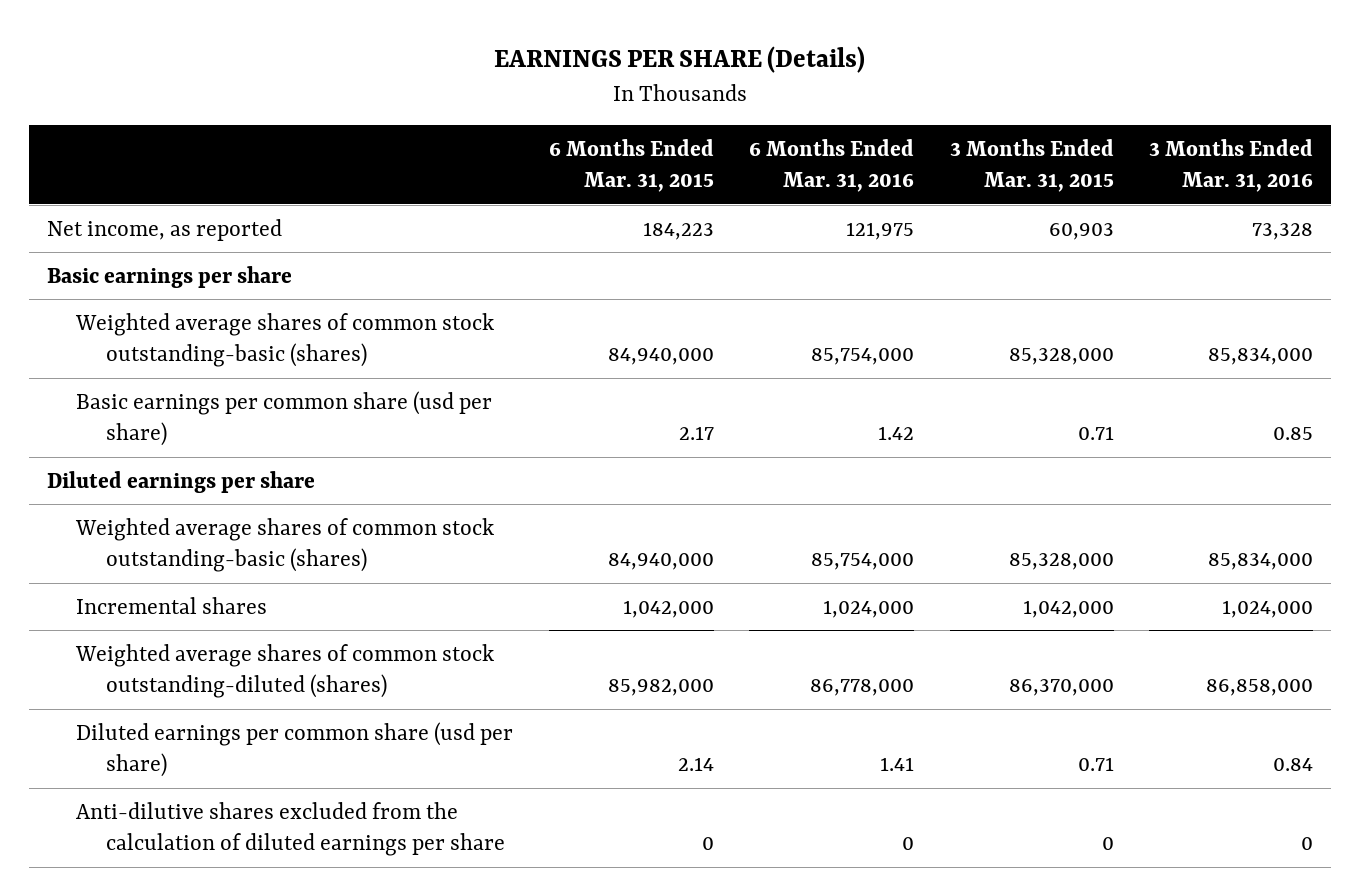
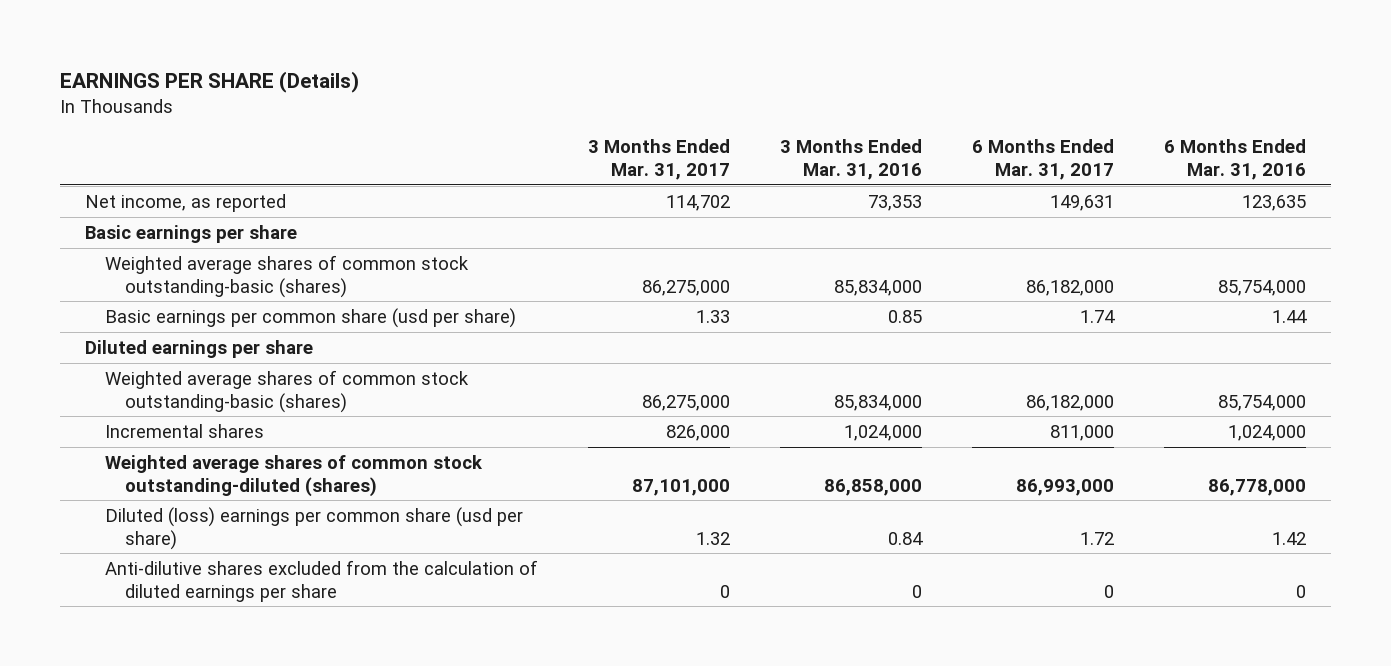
- | 6 Months Ended Mar. 31, 2015 | 6 Months Ended Mar. 31, 2016 | 3 Months Ended Mar. 31, 2015 | 3 Months Ended Mar. 31, 2016
+ | 3 Months Ended Mar. 31, 2017 | 3 Months Ended Mar. 31, 2016 | 6 Months Ended Mar. 31, 2017 | 6 Months Ended Mar. 31, 2016
- Net income, as reported | 184,223 | 121,975 | 60,903 | 73,328
+ Net income, as reported | 114,702 | 73,353 | 149,631 | 123,635
- Basic earnings per common share (usd per share) | 2.17 | 1.42 | 0.71 | 0.85
+ Basic earnings per common share (usd per share) | 1.33 | 0.85 | 1.74 | 1.44
- Diluted earnings per common share (usd per share) | 2.14 | 1.41 | 0.71 | 0.84
+ Diluted (loss) earnings per common share (usd per share) | 1.32 | 0.84 | 1.72 | 1.42

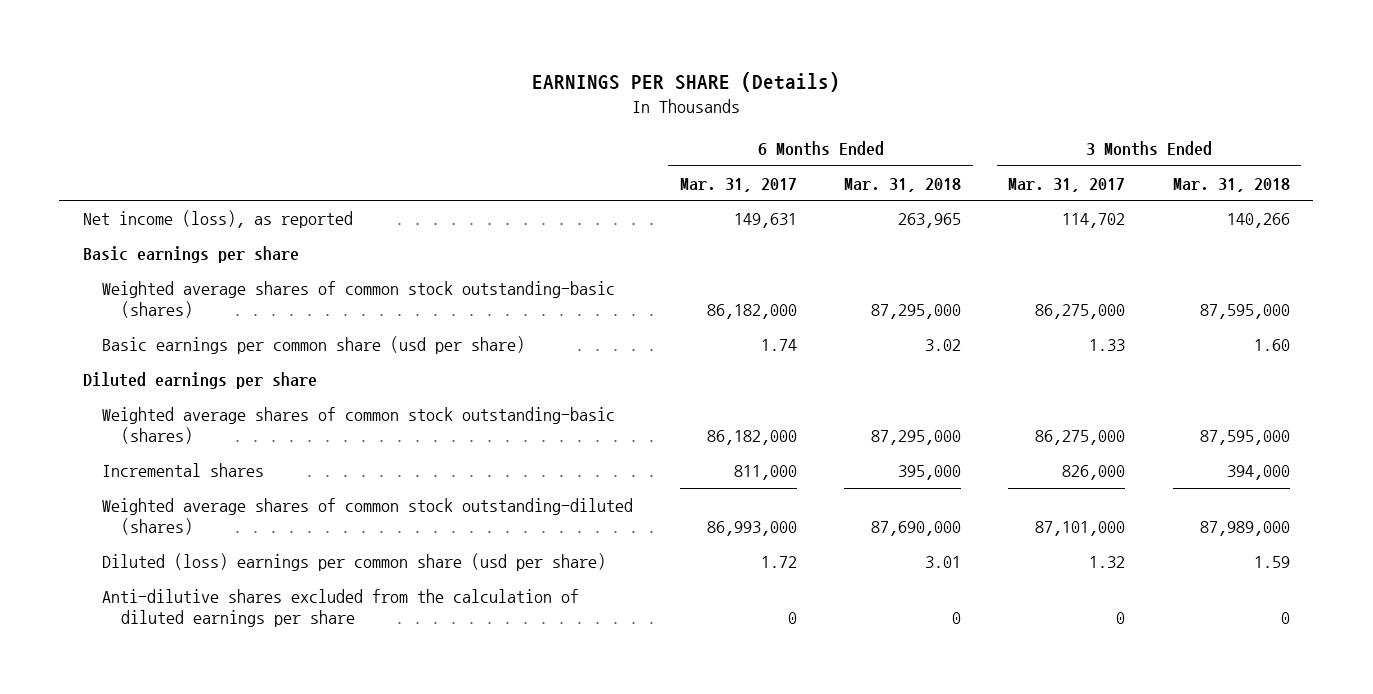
- | 3 Months Ended Mar. 31, 2017 | 3 Months Ended Mar. 31, 2016 | 6 Months Ended Mar. 31, 2017 | 6 Months Ended Mar. 31, 2016
+ | 6 Months Ended Mar. 31, 2017 | 6 Months Ended Mar. 31, 2018 | 3 Months Ended Mar. 31, 2017 | 3 Months Ended Mar. 31, 2018
- Net income, as reported | 114,702 | 73,353 | 149,631 | 123,635
+ Net income (loss), as reported | 149,631 | 263,965 | 114,702 | 140,266

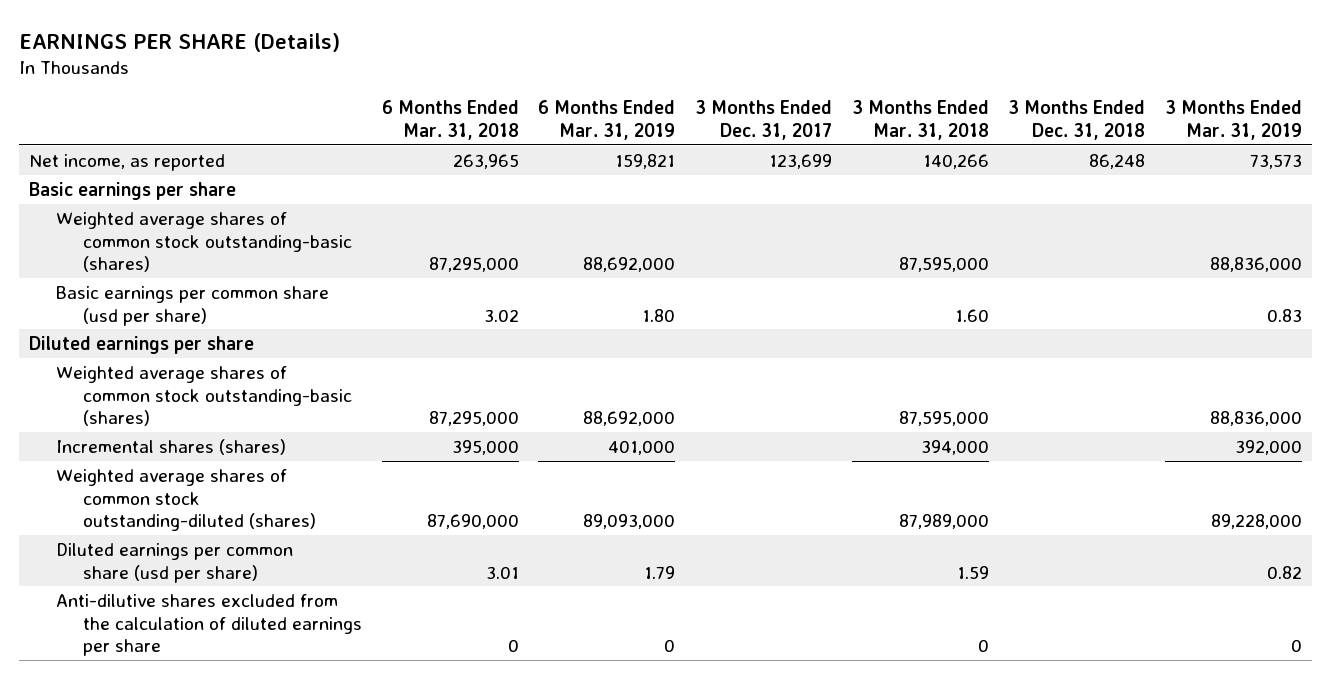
- | 6 Months Ended Mar. 31, 2017 | 6 Months Ended Mar. 31, 2018 | 3 Months Ended Mar. 31, 2017 | 3 Months Ended Mar. 31, 2018
+ | 6 Months Ended Mar. 31, 2018 | 6 Months Ended Mar. 31, 2019 | 3 Months Ended Dec. 31, 2017 | 3 Months Ended Mar. 31, 2018 | 3 Months Ended Dec. 31, 2018 | 3 Months Ended Mar. 31, 2019
- Net income (loss), as reported | 149,631 | 263,965 | 114,702 | 140,266
+ Net income, as reported | 263,965 | 159,821 | 123,699 | 140,266 | 86,248 | 73,573
- Incremental shares | 811,000 | 395,000 | 826,000 | 394,000
+ Incremental shares (shares) | 395,000 | 401,000 | | 394,000 | | 392,000
- Diluted (loss) earnings per common share (usd per share) | 1.72 | 3.01 | 1.32 | 1.59
+ Diluted earnings per common share (usd per share) | 3.01 | 1.79 | | 1.59 | | 0.82

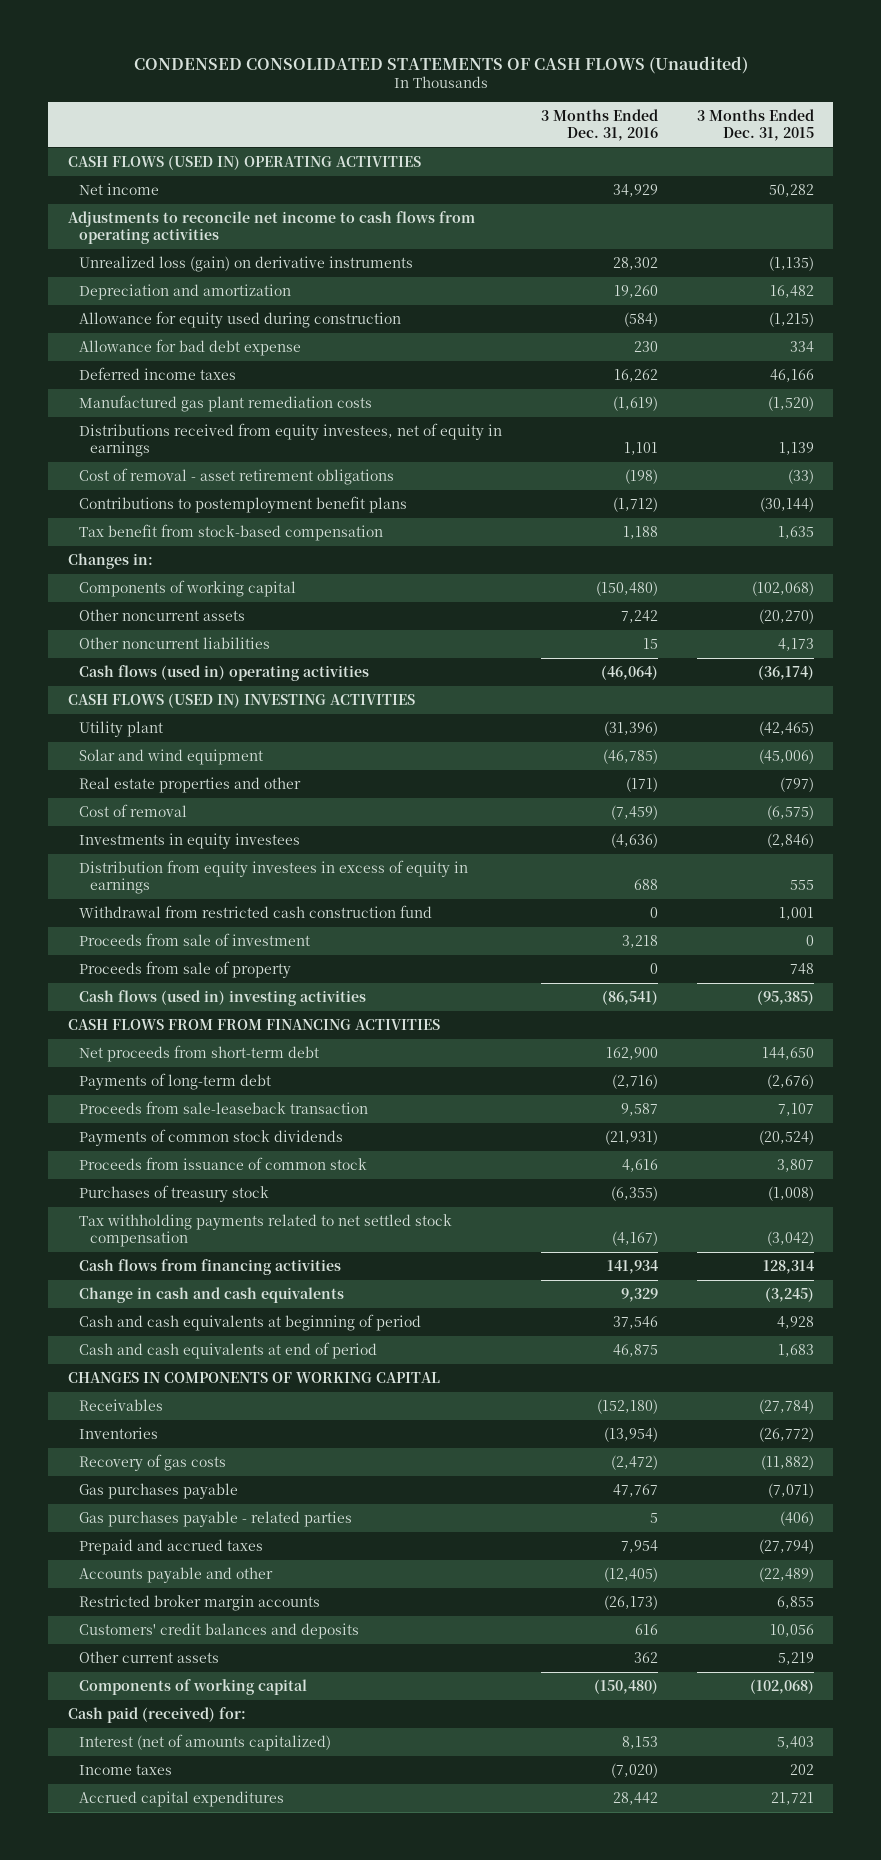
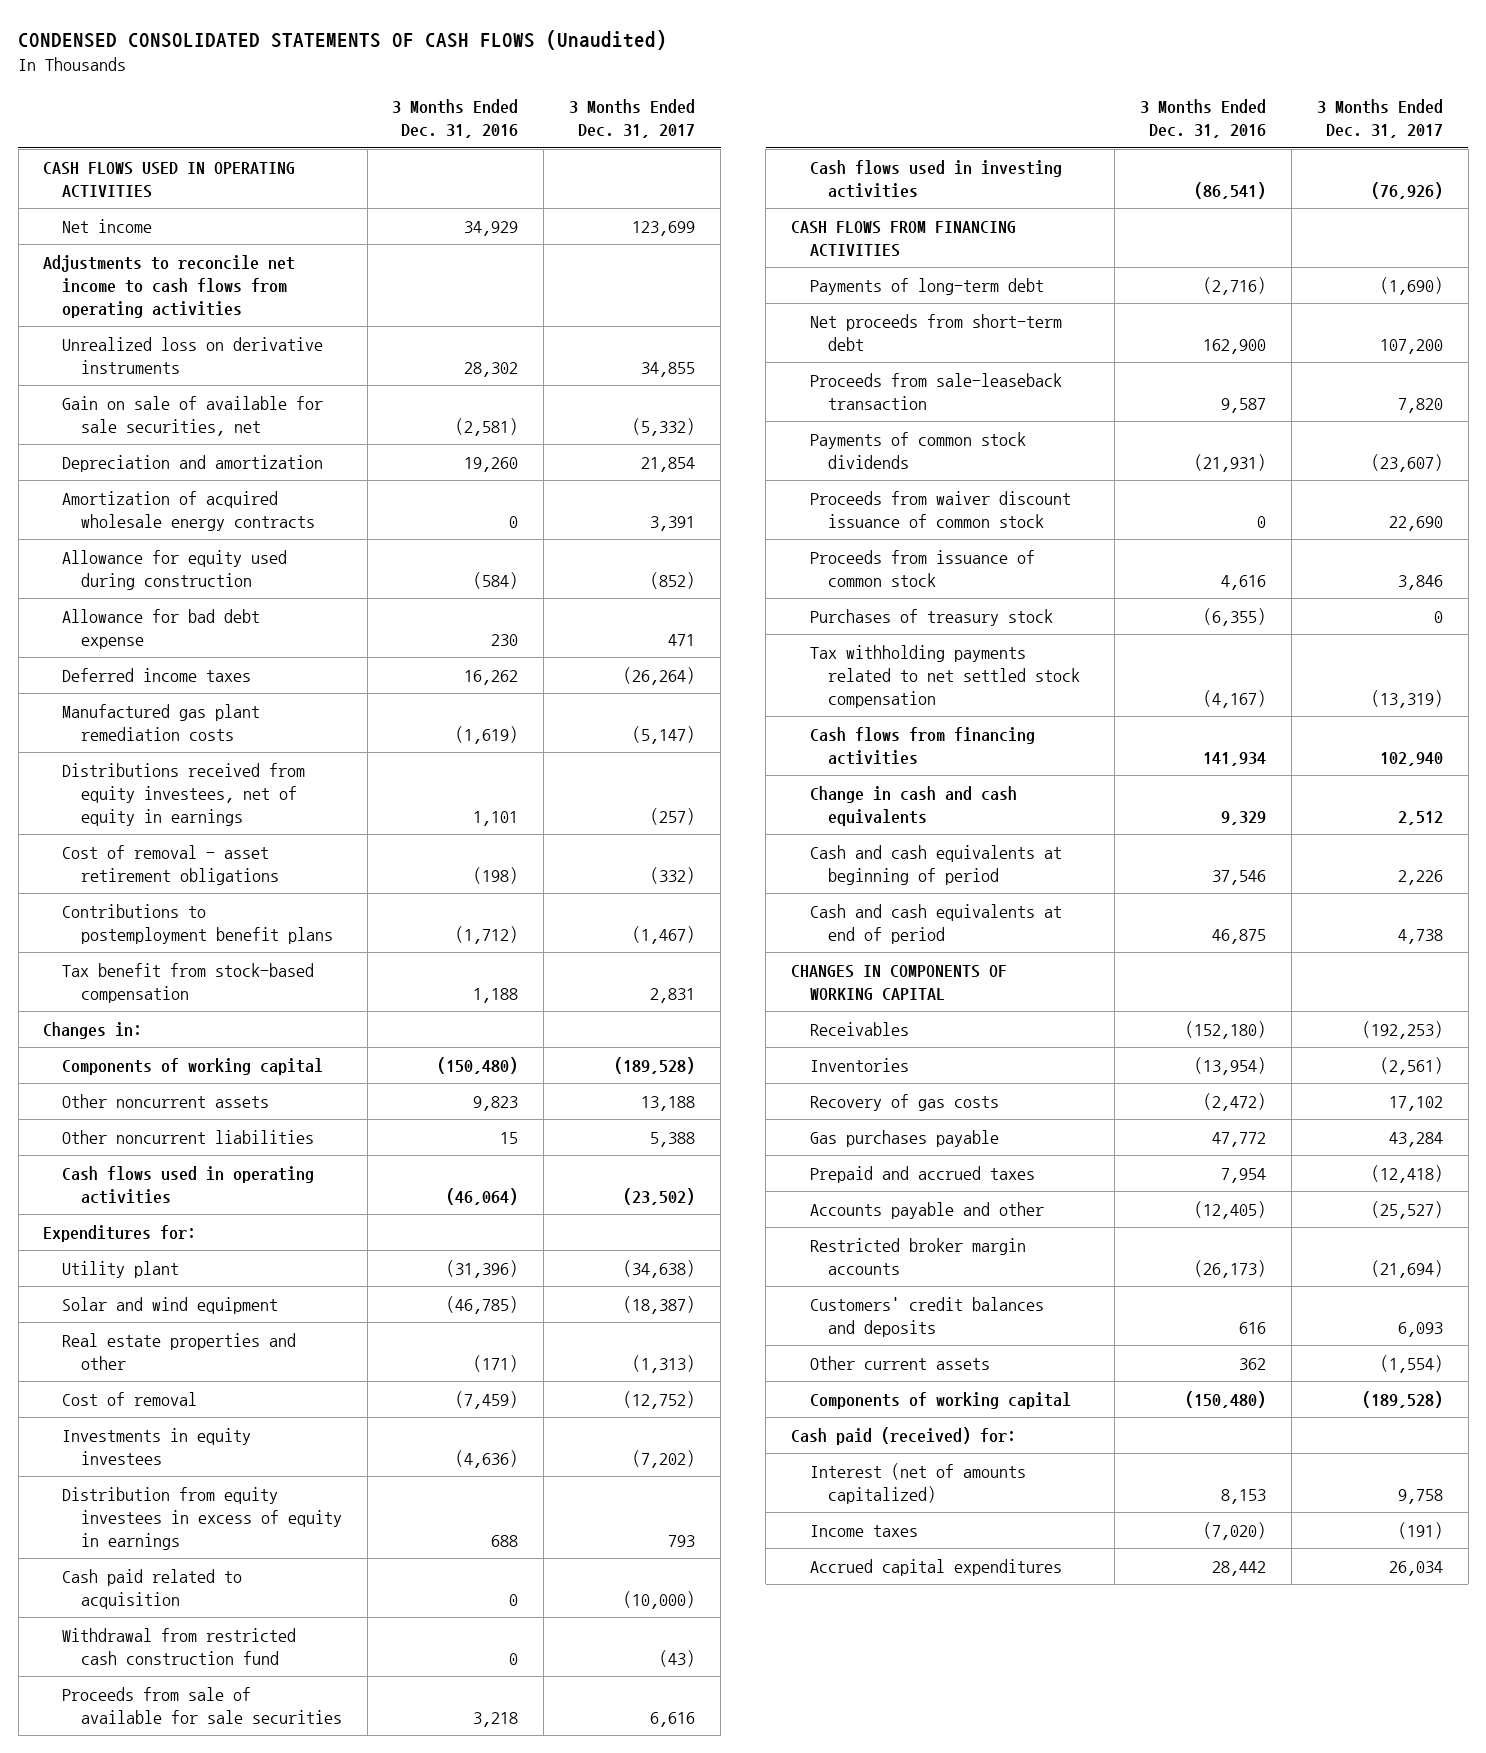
- | 3 Months Ended Dec. 31, 2016 | 3 Months Ended Dec. 31, 2015
+ | 3 Months Ended Dec. 31, 2016 | 3 Months Ended Dec. 31, 2017
- CASH FLOWS (USED IN) OPERATING ACTIVITIES
+ CASH FLOWS USED IN OPERATING ACTIVITIES
- Unrealized loss (gain) on derivative instruments | 28,302 | (1,135)
+ Unrealized loss on derivative instruments | 28,302 | 34,855
+ Gain on sale of available for sale securities, net | (2,581) | (5,332)
+ Amortization of acquired wholesale energy contracts | 0 | 3,391
- Other noncurrent assets | 7,242 | (20,270)
+ Other noncurrent assets | 9,823 | 13,188
- Cash flows (used in) operating activities | (46,064) | (36,174)
- CASH FLOWS (USED IN) INVESTING ACTIVITIES
+ Cash flows used in operating activities | (46,064) | (23,502)
+ Expenditures for:
+ Cash paid related to acquisition | 0 | (10,000)
- Proceeds from sale of investment | 3,218 | 0
- Proceeds from sale of property | 0 | 748
- Cash flows (used in) investing activities | (86,541) | (95,385)
- CASH FLOWS FROM FROM FINANCING ACTIVITIES
+ Proceeds from sale of available for sale securities | 3,218 | 6,616
+ Cash flows used in investing activities | (86,541) | (76,926)
+ CASH FLOWS FROM FINANCING ACTIVITIES
moved down: Net proceeds from short-term debt | 162,900 | 107,200
+ Proceeds from waiver discount issuance of common stock | 0 | 22,690
- Gas purchases payable | 47,767 | (7,071)
- Gas purchases payable - related parties | 5 | (406)
+ Gas purchases payable | 47,772 | 43,284

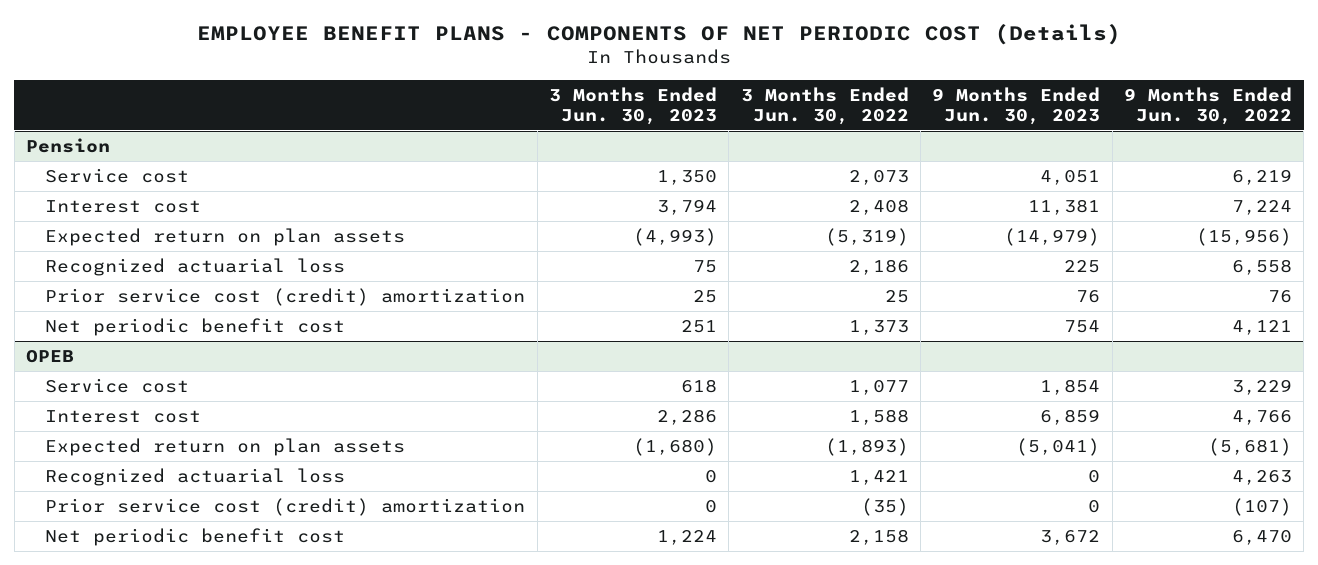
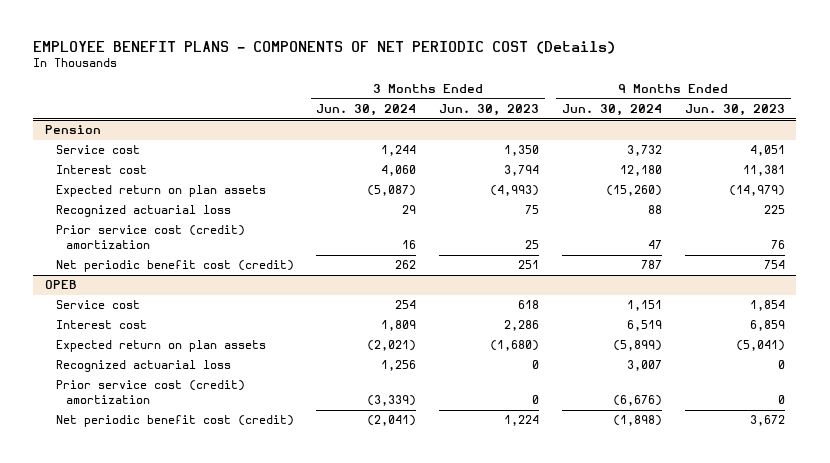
- | 3 Months Ended Jun. 30, 2023 | 3 Months Ended Jun. 30, 2022 | 9 Months Ended Jun. 30, 2023 | 9 Months Ended Jun. 30, 2022
+ | 3 Months Ended Jun. 30, 2024 | 3 Months Ended Jun. 30, 2023 | 9 Months Ended Jun. 30, 2024 | 9 Months Ended Jun. 30, 2023
@ Pension
- Net periodic benefit cost | 251 | 1,373 | 754 | 4,121
+ Net periodic benefit cost (credit) | 262 | 251 | 787 | 754
@ OPEB
- Net periodic benefit cost | 1,224 | 2,158 | 3,672 | 6,470
+ Net periodic benefit cost (credit) | (2,041) | 1,224 | (1,898) | 3,672

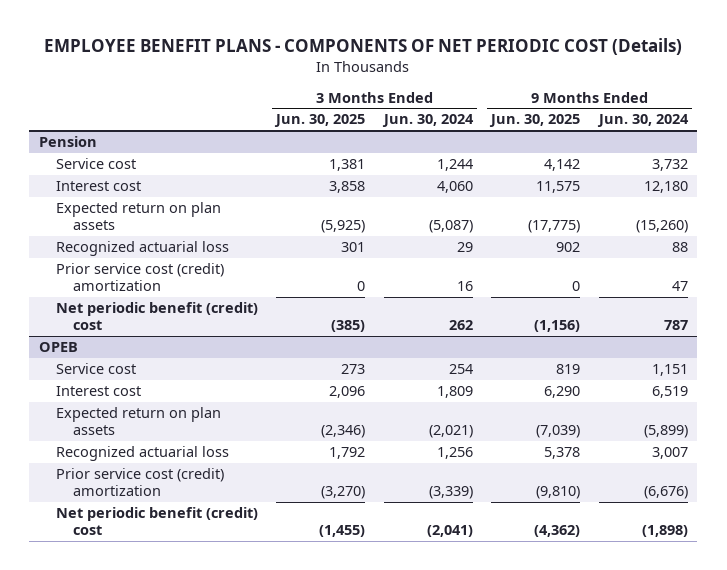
- | 3 Months Ended Jun. 30, 2024 | 3 Months Ended Jun. 30, 2023 | 9 Months Ended Jun. 30, 2024 | 9 Months Ended Jun. 30, 2023
+ | 3 Months Ended Jun. 30, 2025 | 3 Months Ended Jun. 30, 2024 | 9 Months Ended Jun. 30, 2025 | 9 Months Ended Jun. 30, 2024
@ Pension
- Net periodic benefit cost (credit) | 262 | 251 | 787 | 754
+ Net periodic benefit (credit) cost | (385) | 262 | (1,156) | 787
@ OPEB
- Net periodic benefit cost (credit) | (2,041) | 1,224 | (1,898) | 3,672
+ Net periodic benefit (credit) cost | (1,455) | (2,041) | (4,362) | (1,898)

